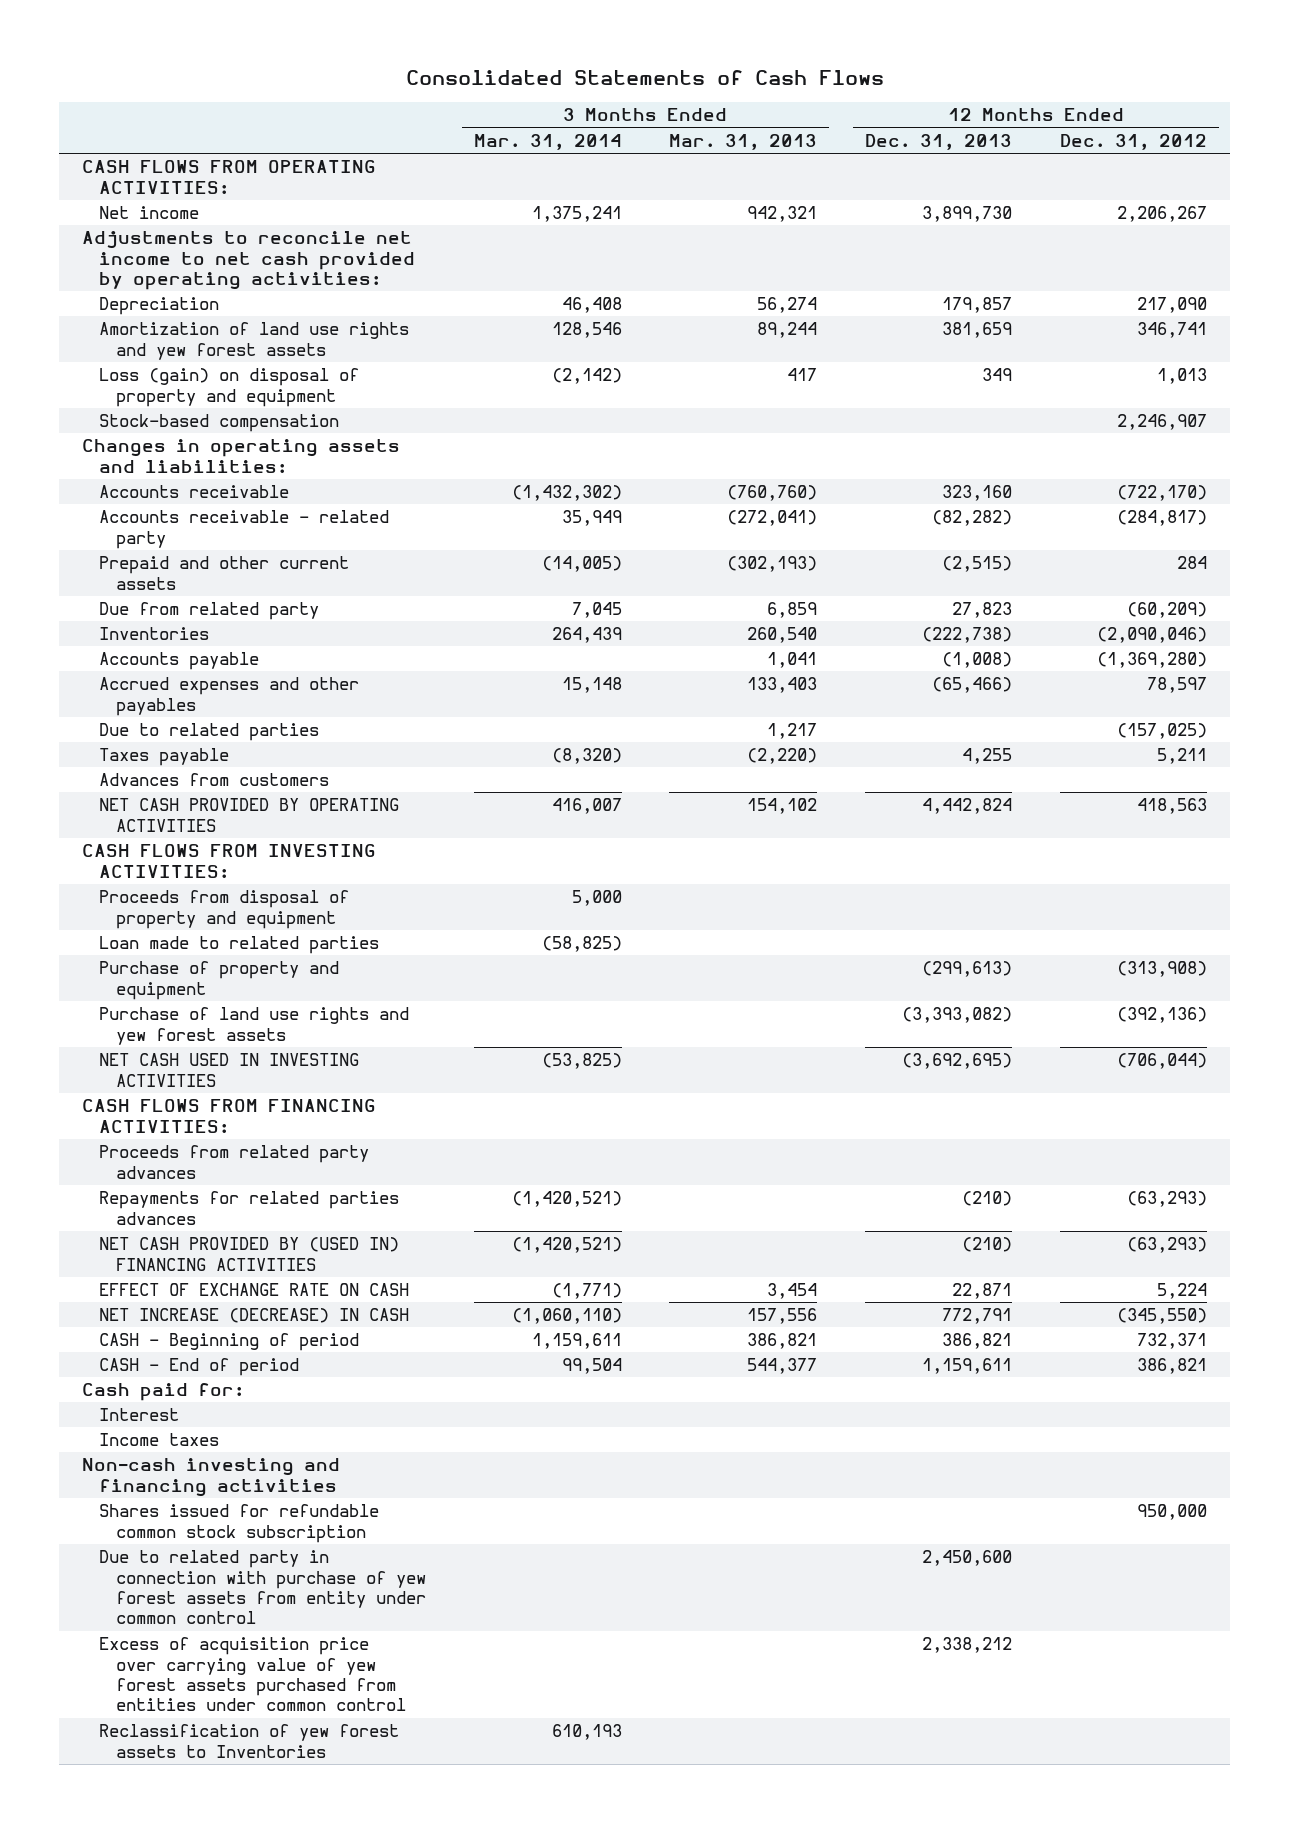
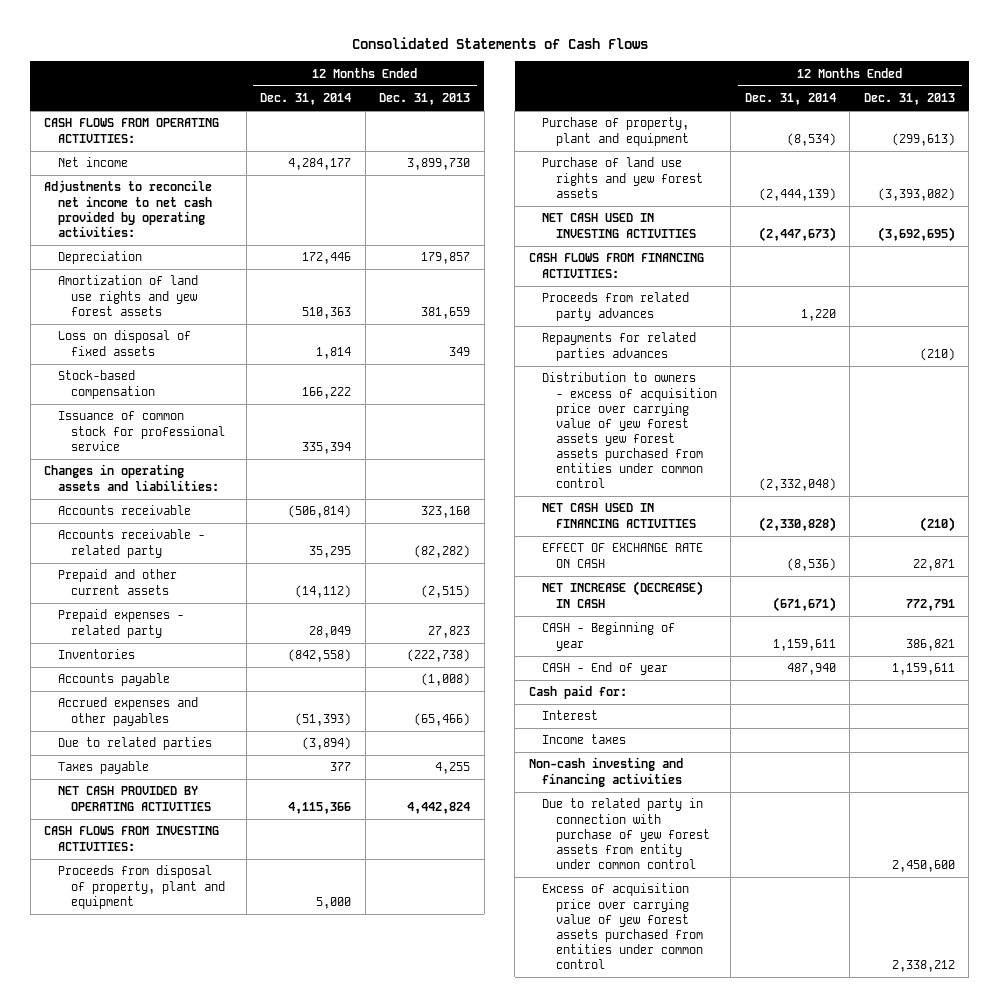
- | 3 Months Ended Mar. 31, 2014 | 3 Months Ended Mar. 31, 2013 | 12 Months Ended Dec. 31, 2013 | 12 Months Ended Dec. 31, 2012
+ | 12 Months Ended Dec. 31, 2014 | 12 Months Ended Dec. 31, 2013
- Loss (gain) on disposal of property and equipment | (2,142) | 417 | 349 | 1,013
+ Loss on disposal of fixed assets | 1,814 | 349
+ Issuance of common stock for professional service | 335,394 |
- Due from related party | 7,045 | 6,859 | 27,823 | (60,209)
+ Prepaid expenses - related party | 28,049 | 27,823
- Advances from customers
- Proceeds from disposal of property and equipment | 5,000 | | |
- Loan made to related parties | (58,825) | | |
- Purchase of property and equipment | | | (299,613) | (313,908)
+ Proceeds from disposal of property, plant and equipment | 5,000 |
+ Purchase of property, plant and equipment | (8,534) | (299,613)
- NET CASH PROVIDED BY (USED IN) FINANCING ACTIVITIES | (1,420,521) | | (210) | (63,293)
+ Distribution to owners - excess of acquisition price over carrying value of yew forest assets yew forest assets purchased from entities under common control | (2,332,048) |
+ NET CASH USED IN FINANCING ACTIVITIES | (2,330,828) | (210)
- CASH - Beginning of period | 1,159,611 | 386,821 | 386,821 | 732,371
- CASH - End of period | 99,504 | 544,377 | 1,159,611 | 386,821
+ CASH - Beginning of year | 1,159,611 | 386,821
+ CASH - End of year | 487,940 | 1,159,611
- Shares issued for refundable common stock subscription | | | | 950,000
- Reclassification of yew forest assets to Inventories | 610,193 | | |

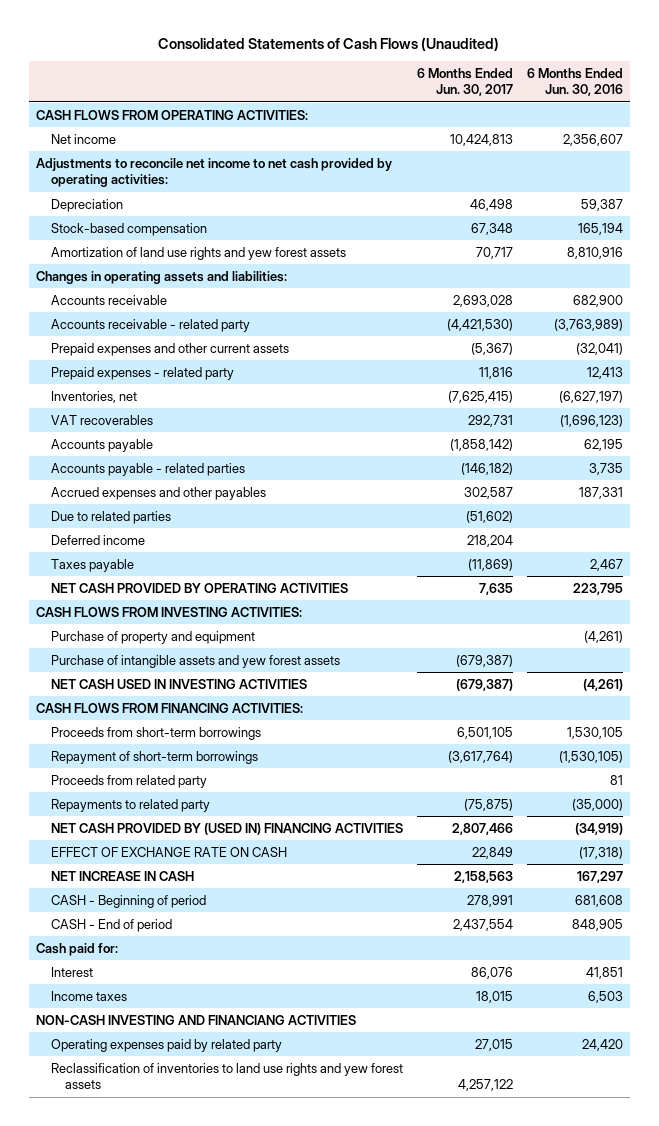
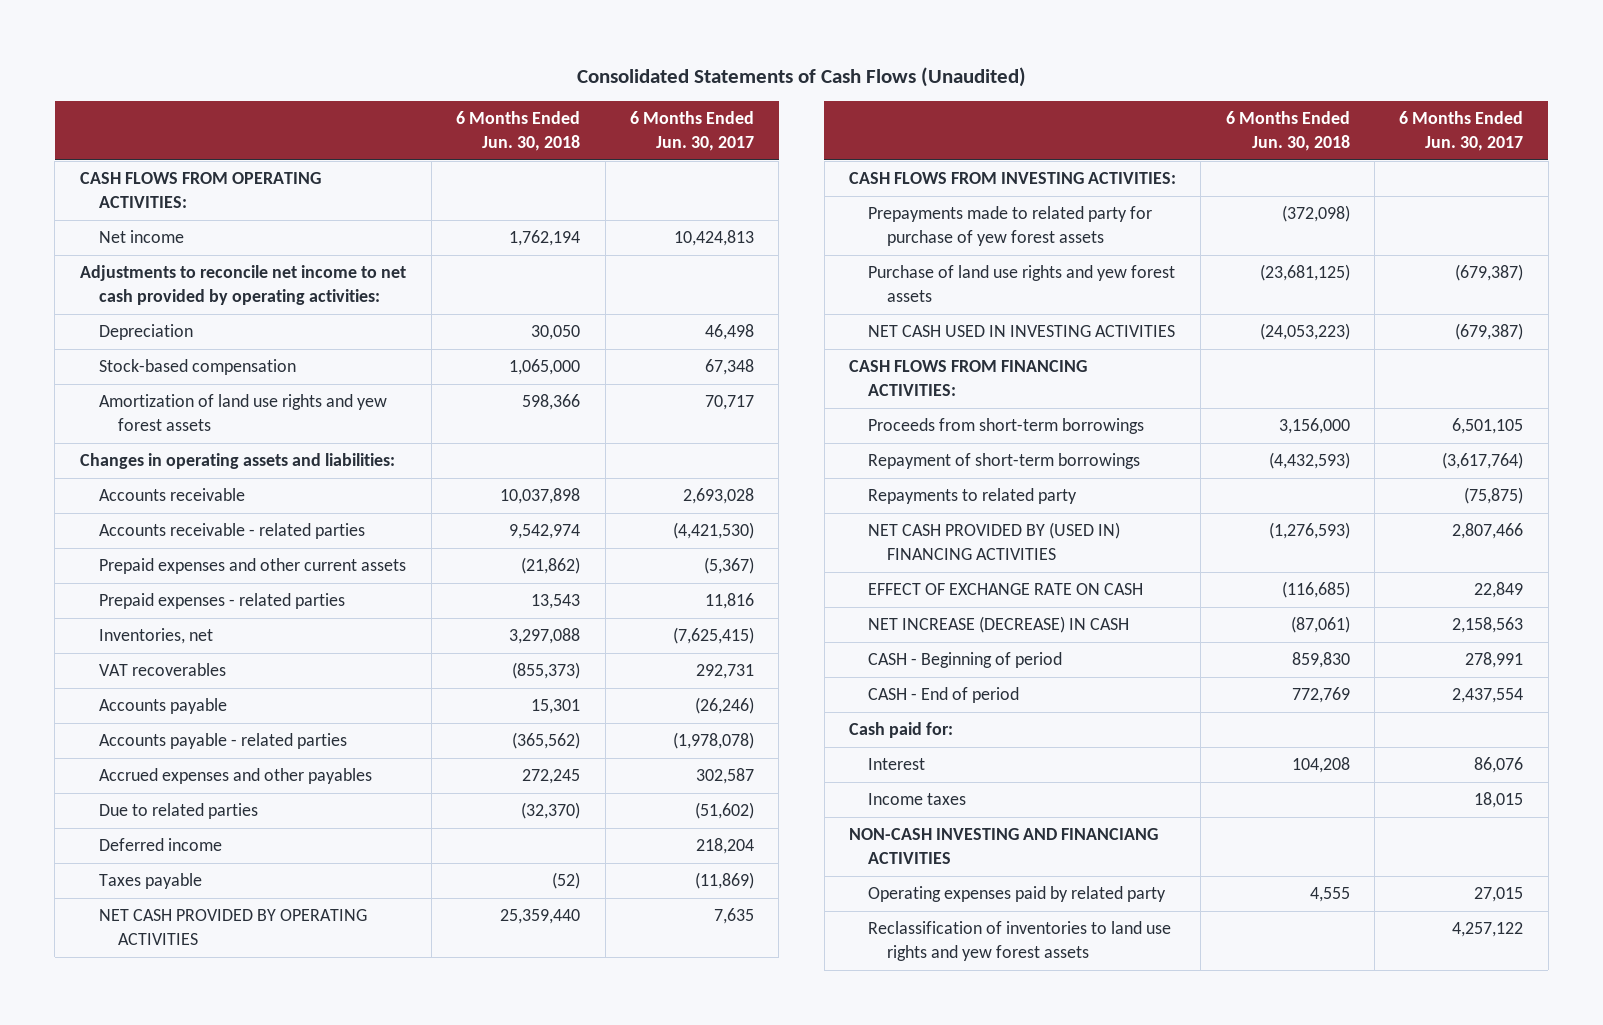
- | 6 Months Ended Jun. 30, 2017 | 6 Months Ended Jun. 30, 2016
+ | 6 Months Ended Jun. 30, 2018 | 6 Months Ended Jun. 30, 2017
- Accounts receivable - related party | (4,421,530) | (3,763,989)
+ Accounts receivable - related parties | 9,542,974 | (4,421,530)
- Prepaid expenses - related party | 11,816 | 12,413
+ Prepaid expenses - related parties | 13,543 | 11,816
- Accounts payable | (1,858,142) | 62,195
- Accounts payable - related parties | (146,182) | 3,735
+ Accounts payable | 15,301 | (26,246)
+ Accounts payable - related parties | (365,562) | (1,978,078)
- Purchase of property and equipment | | (4,261)
- Purchase of intangible assets and yew forest assets | (679,387) |
+ Prepayments made to related party for purchase of yew forest assets | (372,098) |
+ Purchase of land use rights and yew forest assets | (23,681,125) | (679,387)
- Proceeds from related party | | 81
- NET INCREASE IN CASH | 2,158,563 | 167,297
+ NET INCREASE (DECREASE) IN CASH | (87,061) | 2,158,563

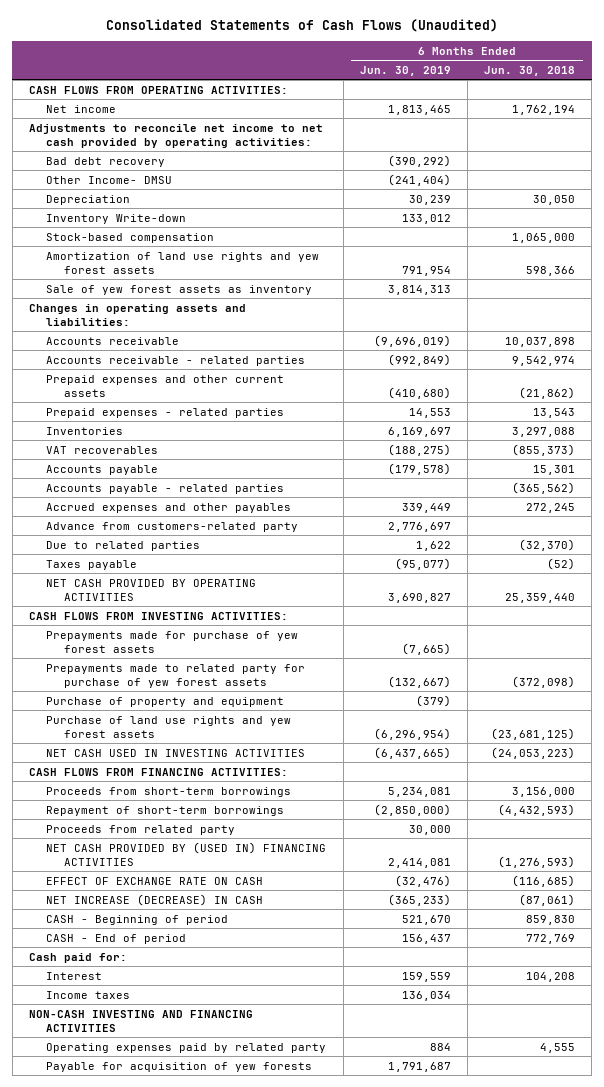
- | 6 Months Ended Jun. 30, 2018 | 6 Months Ended Jun. 30, 2017
+ | 6 Months Ended Jun. 30, 2019 | 6 Months Ended Jun. 30, 2018
+ Bad debt recovery | (390,292) |
+ Other Income- DMSU | (241,404) |
+ Inventory Write-down | 133,012 |
+ Sale of yew forest assets as inventory | 3,814,313 |
- Inventories, net | 3,297,088 | (7,625,415)
+ Inventories | 6,169,697 | 3,297,088
+ Advance from customers-related party | 2,776,697 |
- Deferred income | | 218,204
+ Prepayments made for purchase of yew forest assets | (7,665) |
+ Purchase of property and equipment | (379) |
- Repayments to related party | | (75,875)
+ Proceeds from related party | 30,000 |
- NON-CASH INVESTING AND FINANCIANG ACTIVITIES
+ NON-CASH INVESTING AND FINANCING ACTIVITIES
- Reclassification of inventories to land use rights and yew forest assets | | 4,257,122
+ Payable for acquisition of yew forests | 1,791,687 |

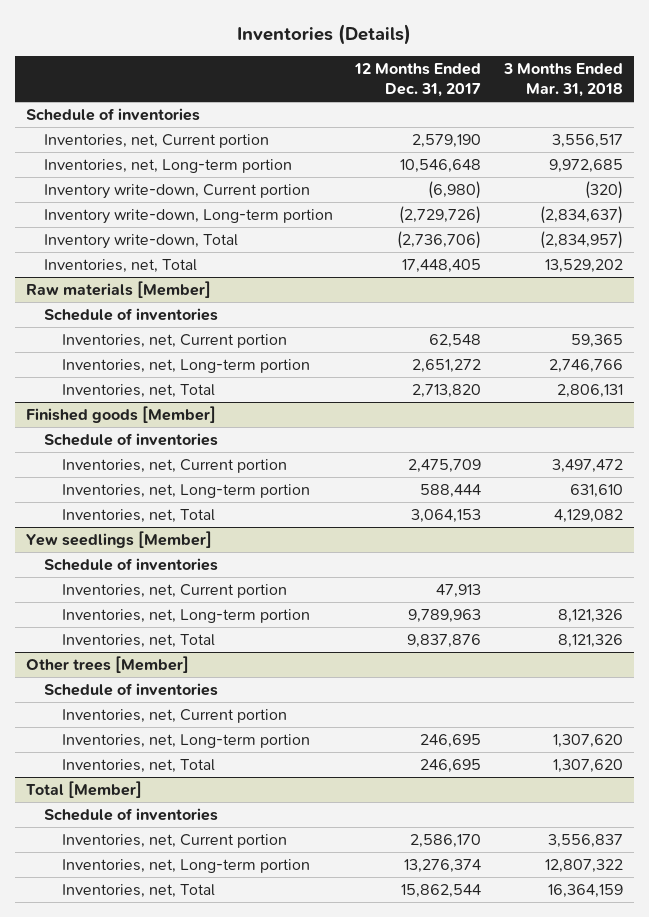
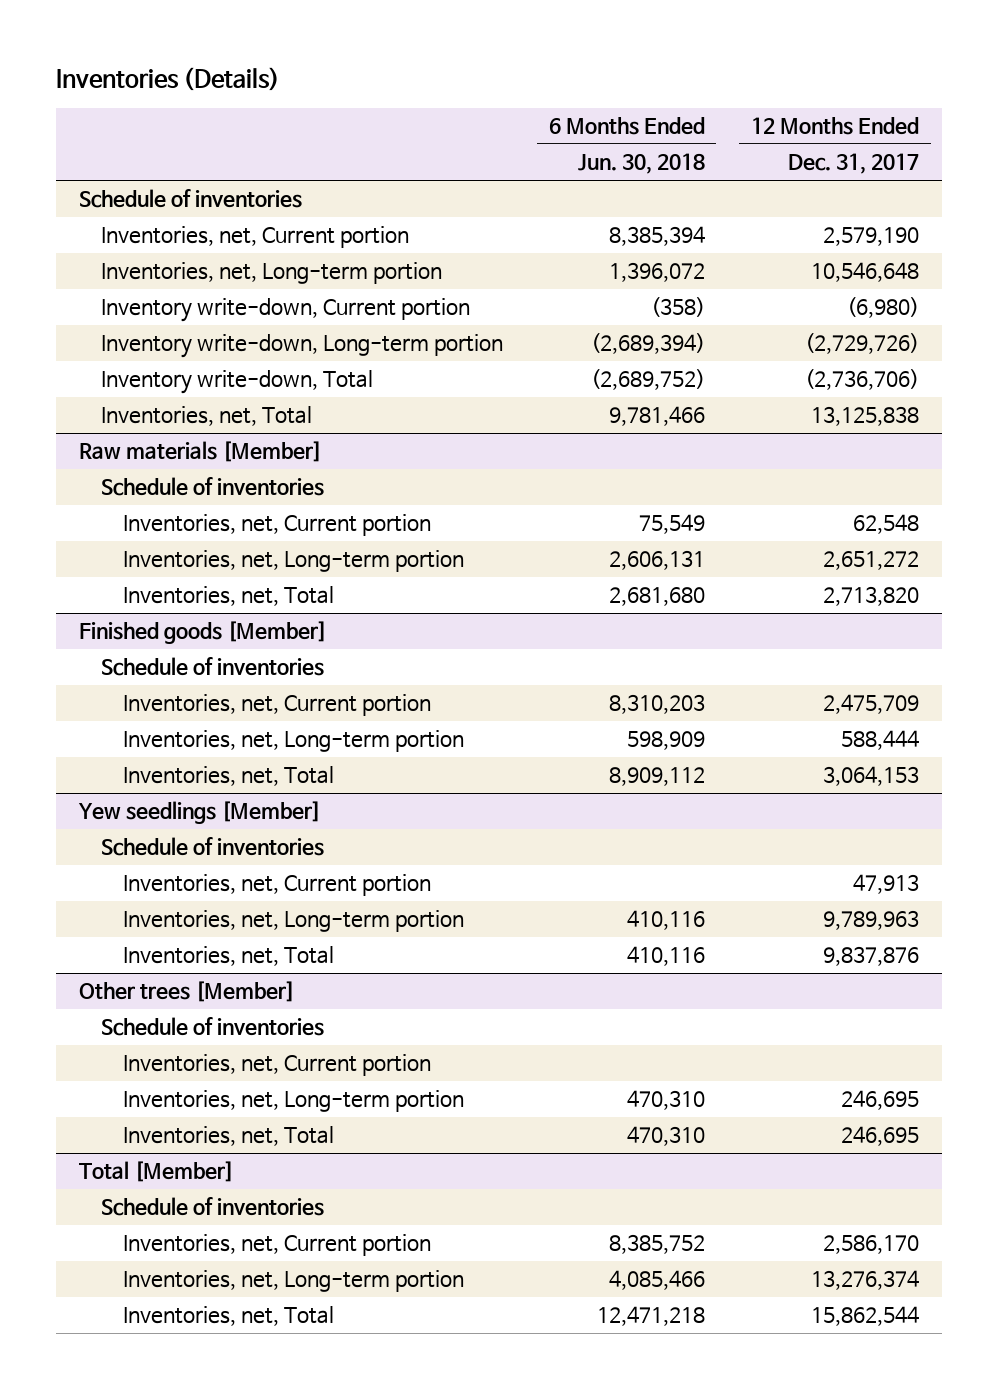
- | 12 Months Ended Dec. 31, 2017 | 3 Months Ended Mar. 31, 2018
+ | 6 Months Ended Jun. 30, 2018 | 12 Months Ended Dec. 31, 2017
- Inventories, net, Total | 17,448,405 | 13,529,202
+ Inventories, net, Total | 9,781,466 | 13,125,838

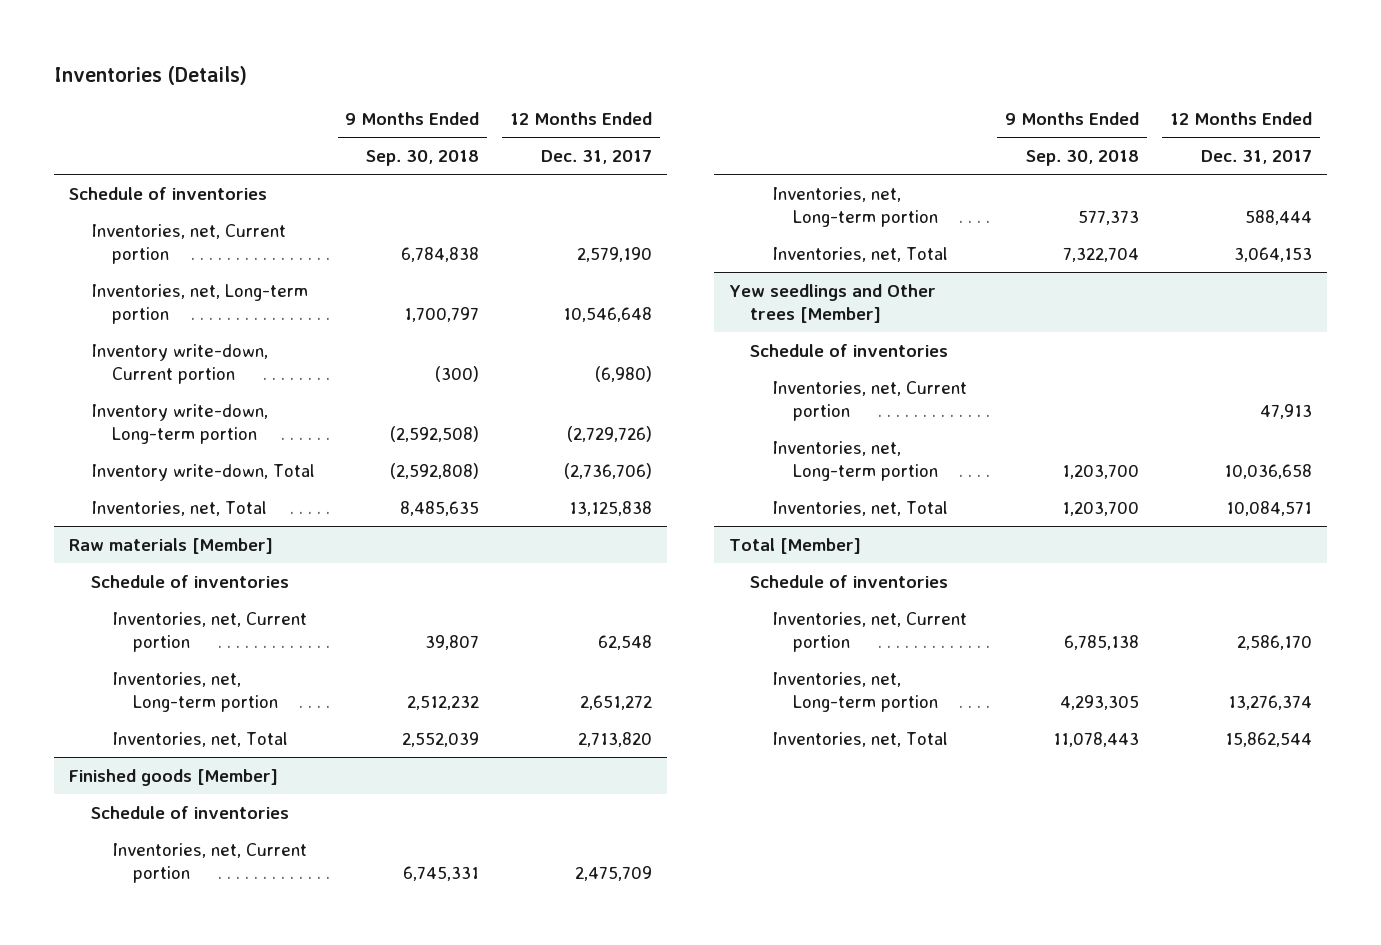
- | 6 Months Ended Jun. 30, 2018 | 12 Months Ended Dec. 31, 2017
+ | 9 Months Ended Sep. 30, 2018 | 12 Months Ended Dec. 31, 2017
- Yew seedlings [Member]
+ Yew seedlings and Other trees [Member]
- Inventories, net, Long-term portion | 410,116 | 9,789,963
- Inventories, net, Total | 410,116 | 9,837,876
- Other trees [Member]
- Schedule of inventories
- Inventories, net, Current portion
- Inventories, net, Long-term portion | 470,310 | 246,695
- Inventories, net, Total | 470,310 | 246,695
+ Inventories, net, Long-term portion | 1,203,700 | 10,036,658
+ Inventories, net, Total | 1,203,700 | 10,084,571

